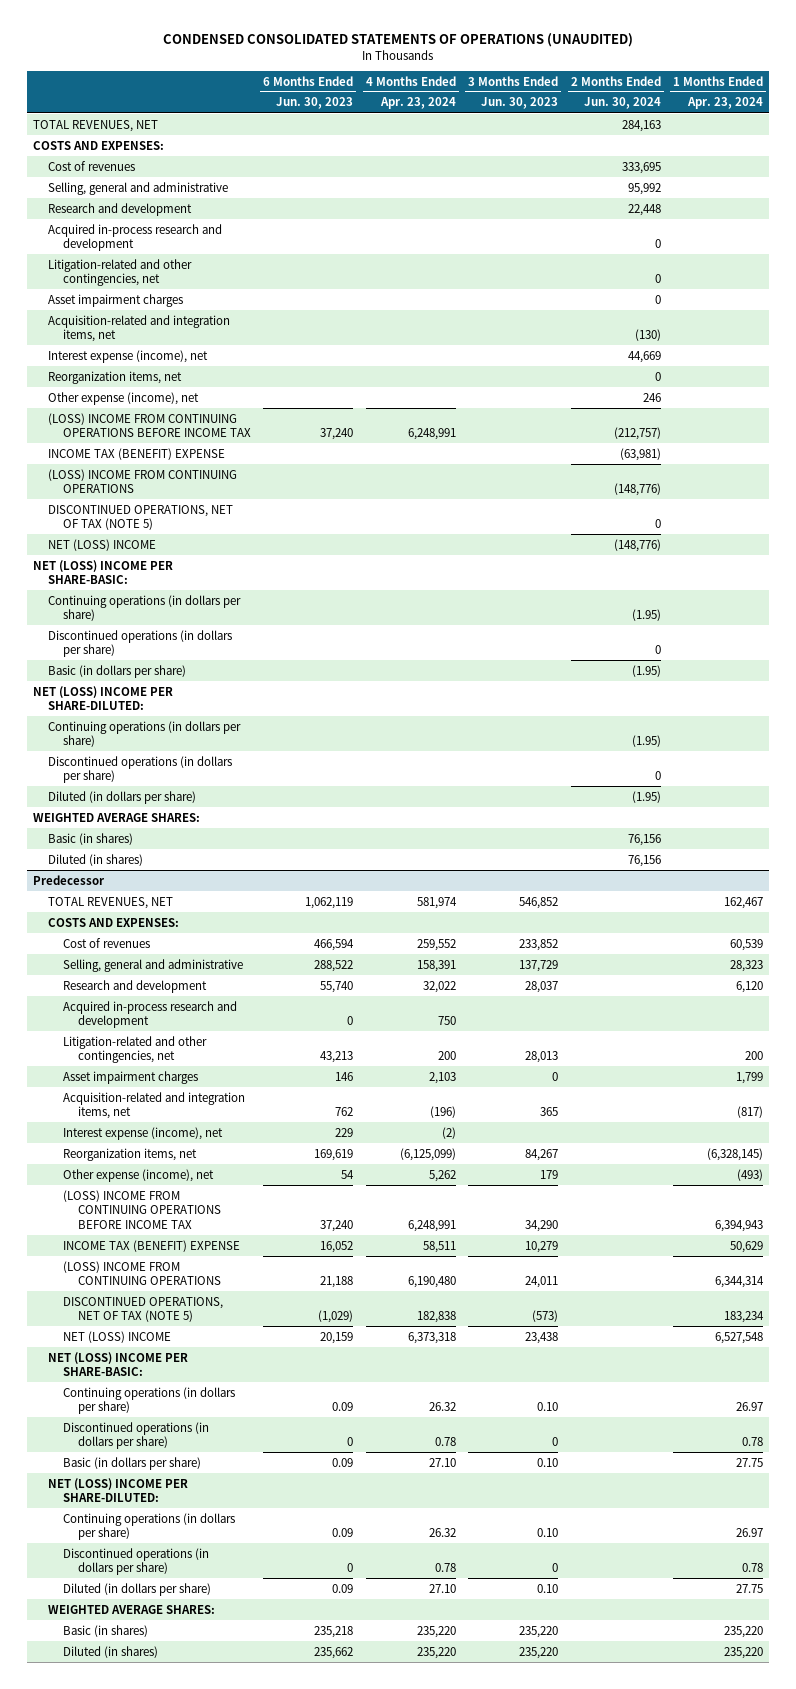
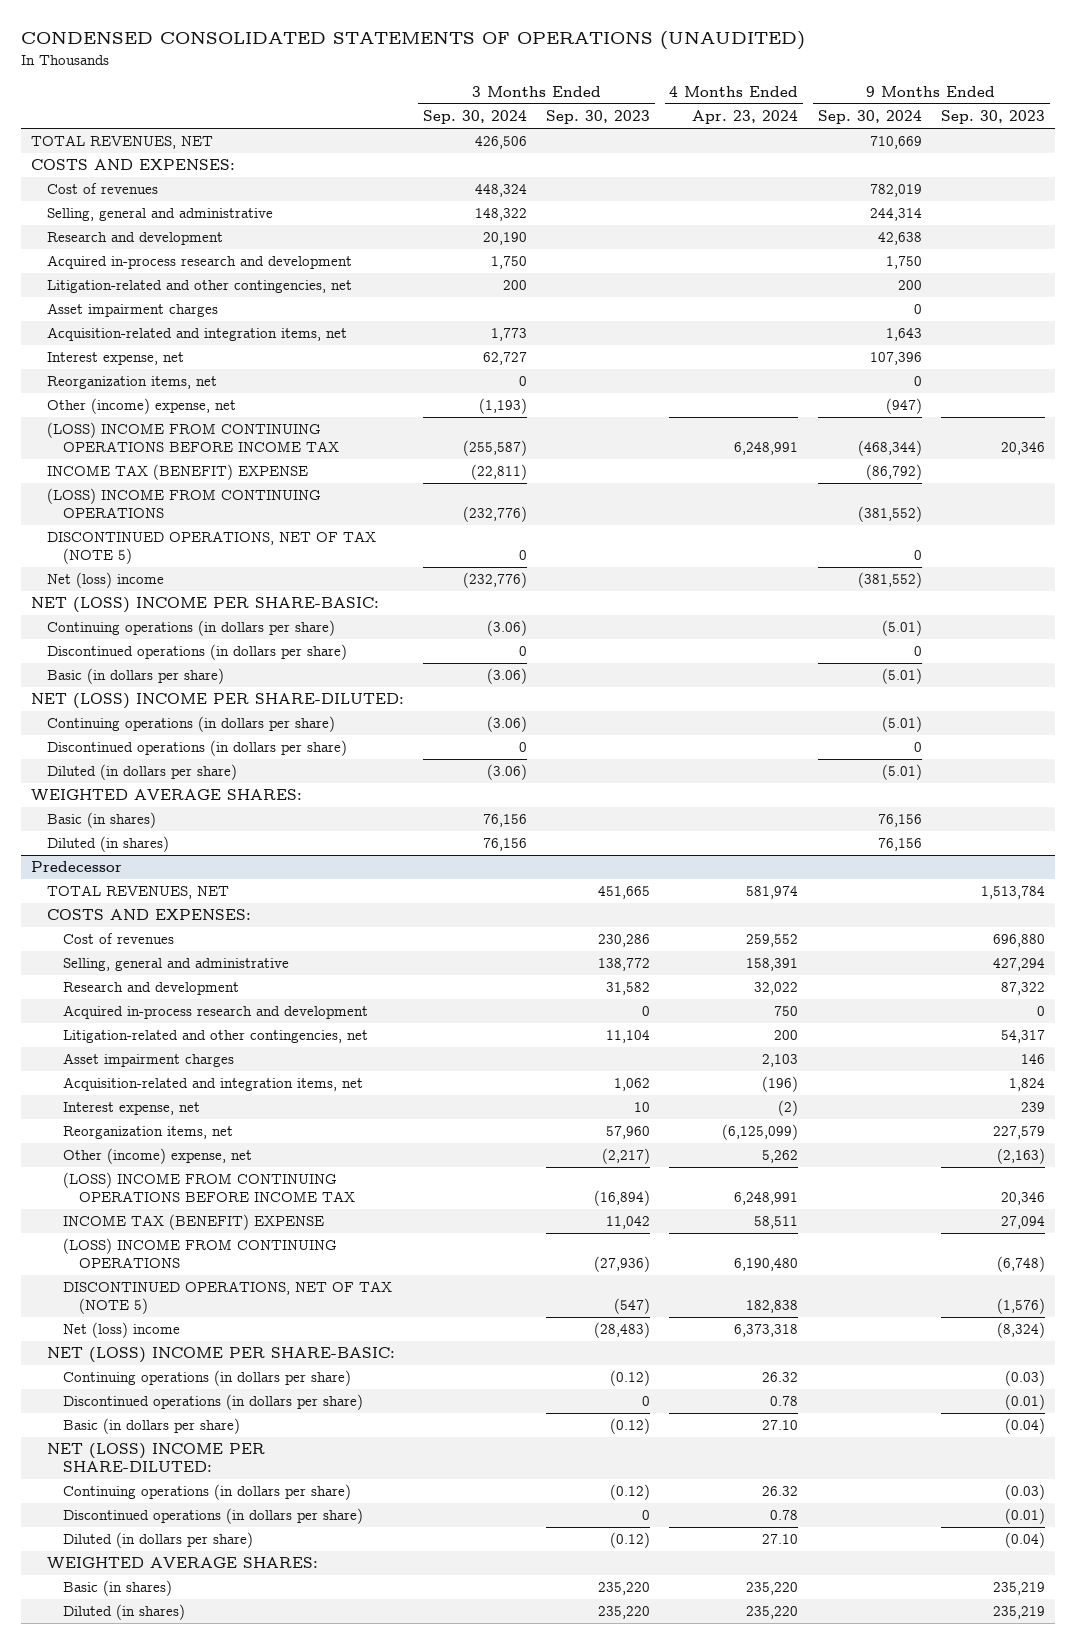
- | 6 Months Ended Jun. 30, 2023 | 4 Months Ended Apr. 23, 2024 | 3 Months Ended Jun. 30, 2023 | 2 Months Ended Jun. 30, 2024 | 1 Months Ended Apr. 23, 2024
+ | 3 Months Ended Sep. 30, 2024 | 3 Months Ended Sep. 30, 2023 | 4 Months Ended Apr. 23, 2024 | 9 Months Ended Sep. 30, 2024 | 9 Months Ended Sep. 30, 2023
- Interest expense (income), net | | | | 44,669 |
+ Interest expense, net | 62,727 | | | 107,396 |
- Other expense (income), net | | | | 246 |
+ Other (income) expense, net | (1,193) | | | (947) |
- NET (LOSS) INCOME | | | | (148,776) |
+ Net (loss) income | (232,776) | | | (381,552) |
@ Predecessor
- Interest expense (income), net | 229 | (2) | | |
+ Interest expense, net | | 10 | (2) | | 239
- Other expense (income), net | 54 | 5,262 | 179 | | (493)
+ Other (income) expense, net | | (2,217) | 5,262 | | (2,163)
- NET (LOSS) INCOME | 20,159 | 6,373,318 | 23,438 | | 6,527,548
+ Net (loss) income | | (28,483) | 6,373,318 | | (8,324)

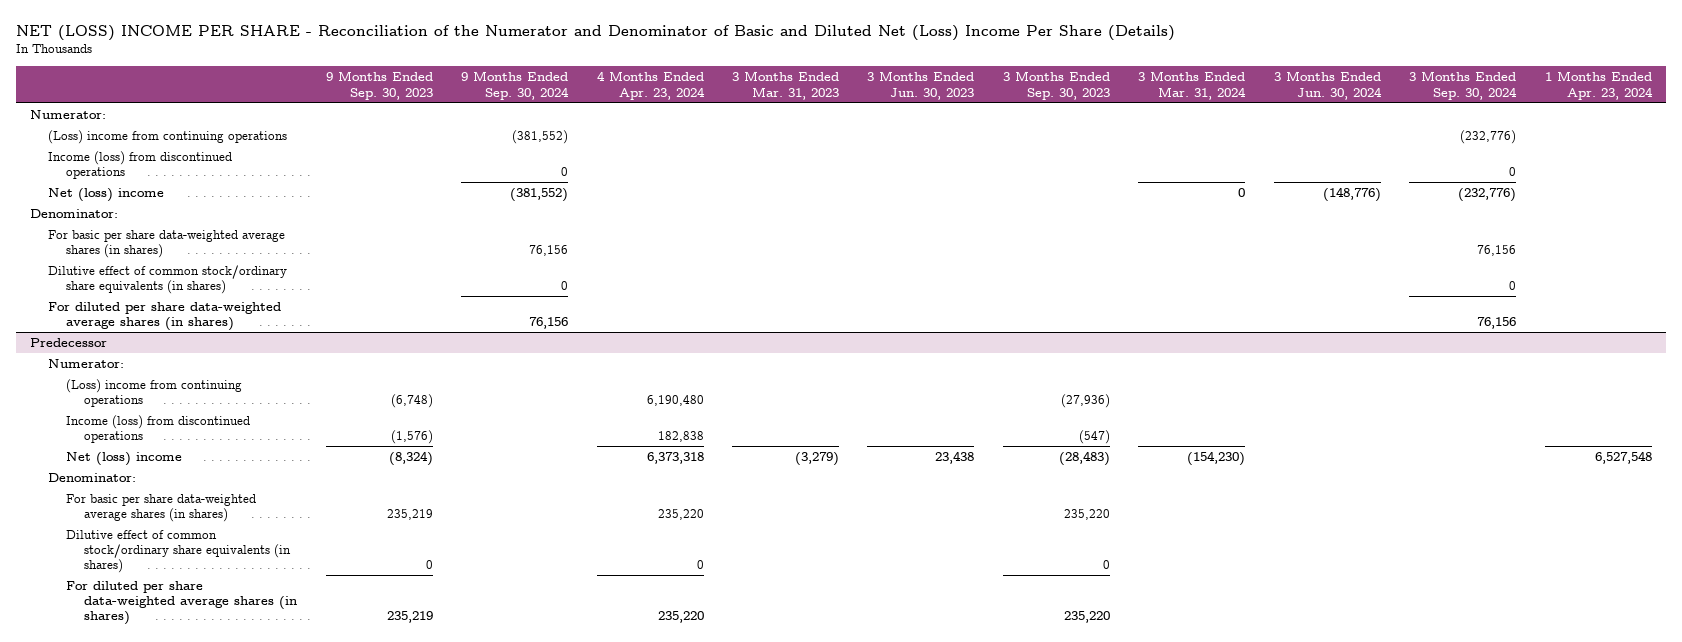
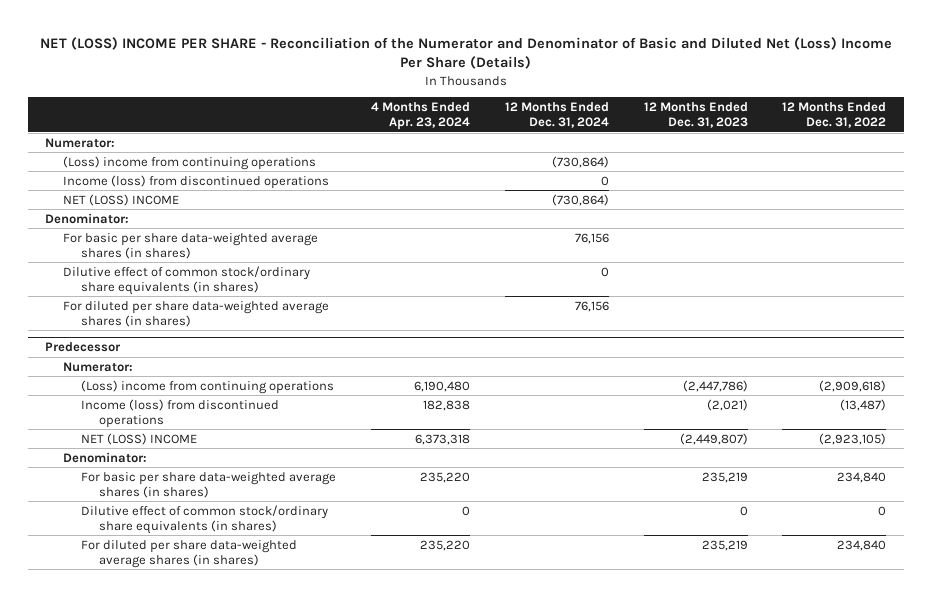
- | 9 Months Ended Sep. 30, 2023 | 9 Months Ended Sep. 30, 2024 | 4 Months Ended Apr. 23, 2024 | 3 Months Ended Mar. 31, 2023 | 3 Months Ended Jun. 30, 2023 | 3 Months Ended Sep. 30, 2023 | 3 Months Ended Mar. 31, 2024 | 3 Months Ended Jun. 30, 2024 | 3 Months Ended Sep. 30, 2024 | 1 Months Ended Apr. 23, 2024
+ | 4 Months Ended Apr. 23, 2024 | 12 Months Ended Dec. 31, 2024 | 12 Months Ended Dec. 31, 2023 | 12 Months Ended Dec. 31, 2022
- Net (loss) income | | (381,552) | | | | | 0 | (148,776) | (232,776) |
+ NET (LOSS) INCOME | | (730,864) | |
@ Predecessor
- Net (loss) income | (8,324) | | 6,373,318 | (3,279) | 23,438 | (28,483) | (154,230) | | | 6,527,548
+ NET (LOSS) INCOME | 6,373,318 | | (2,449,807) | (2,923,105)

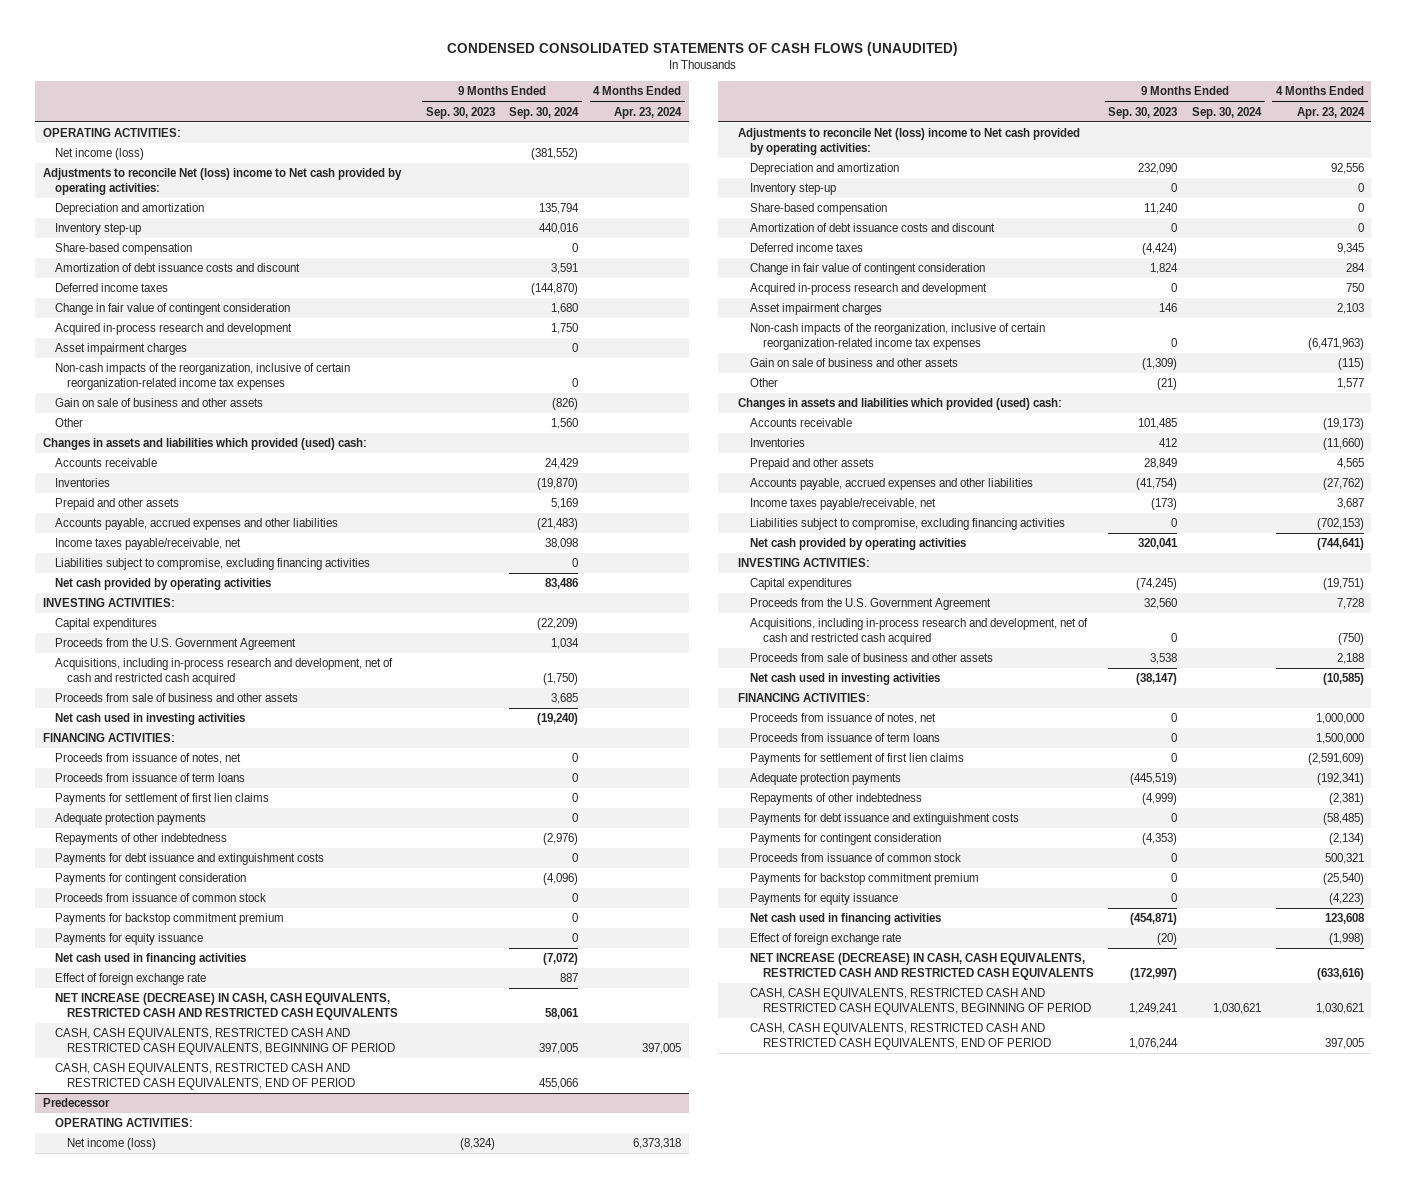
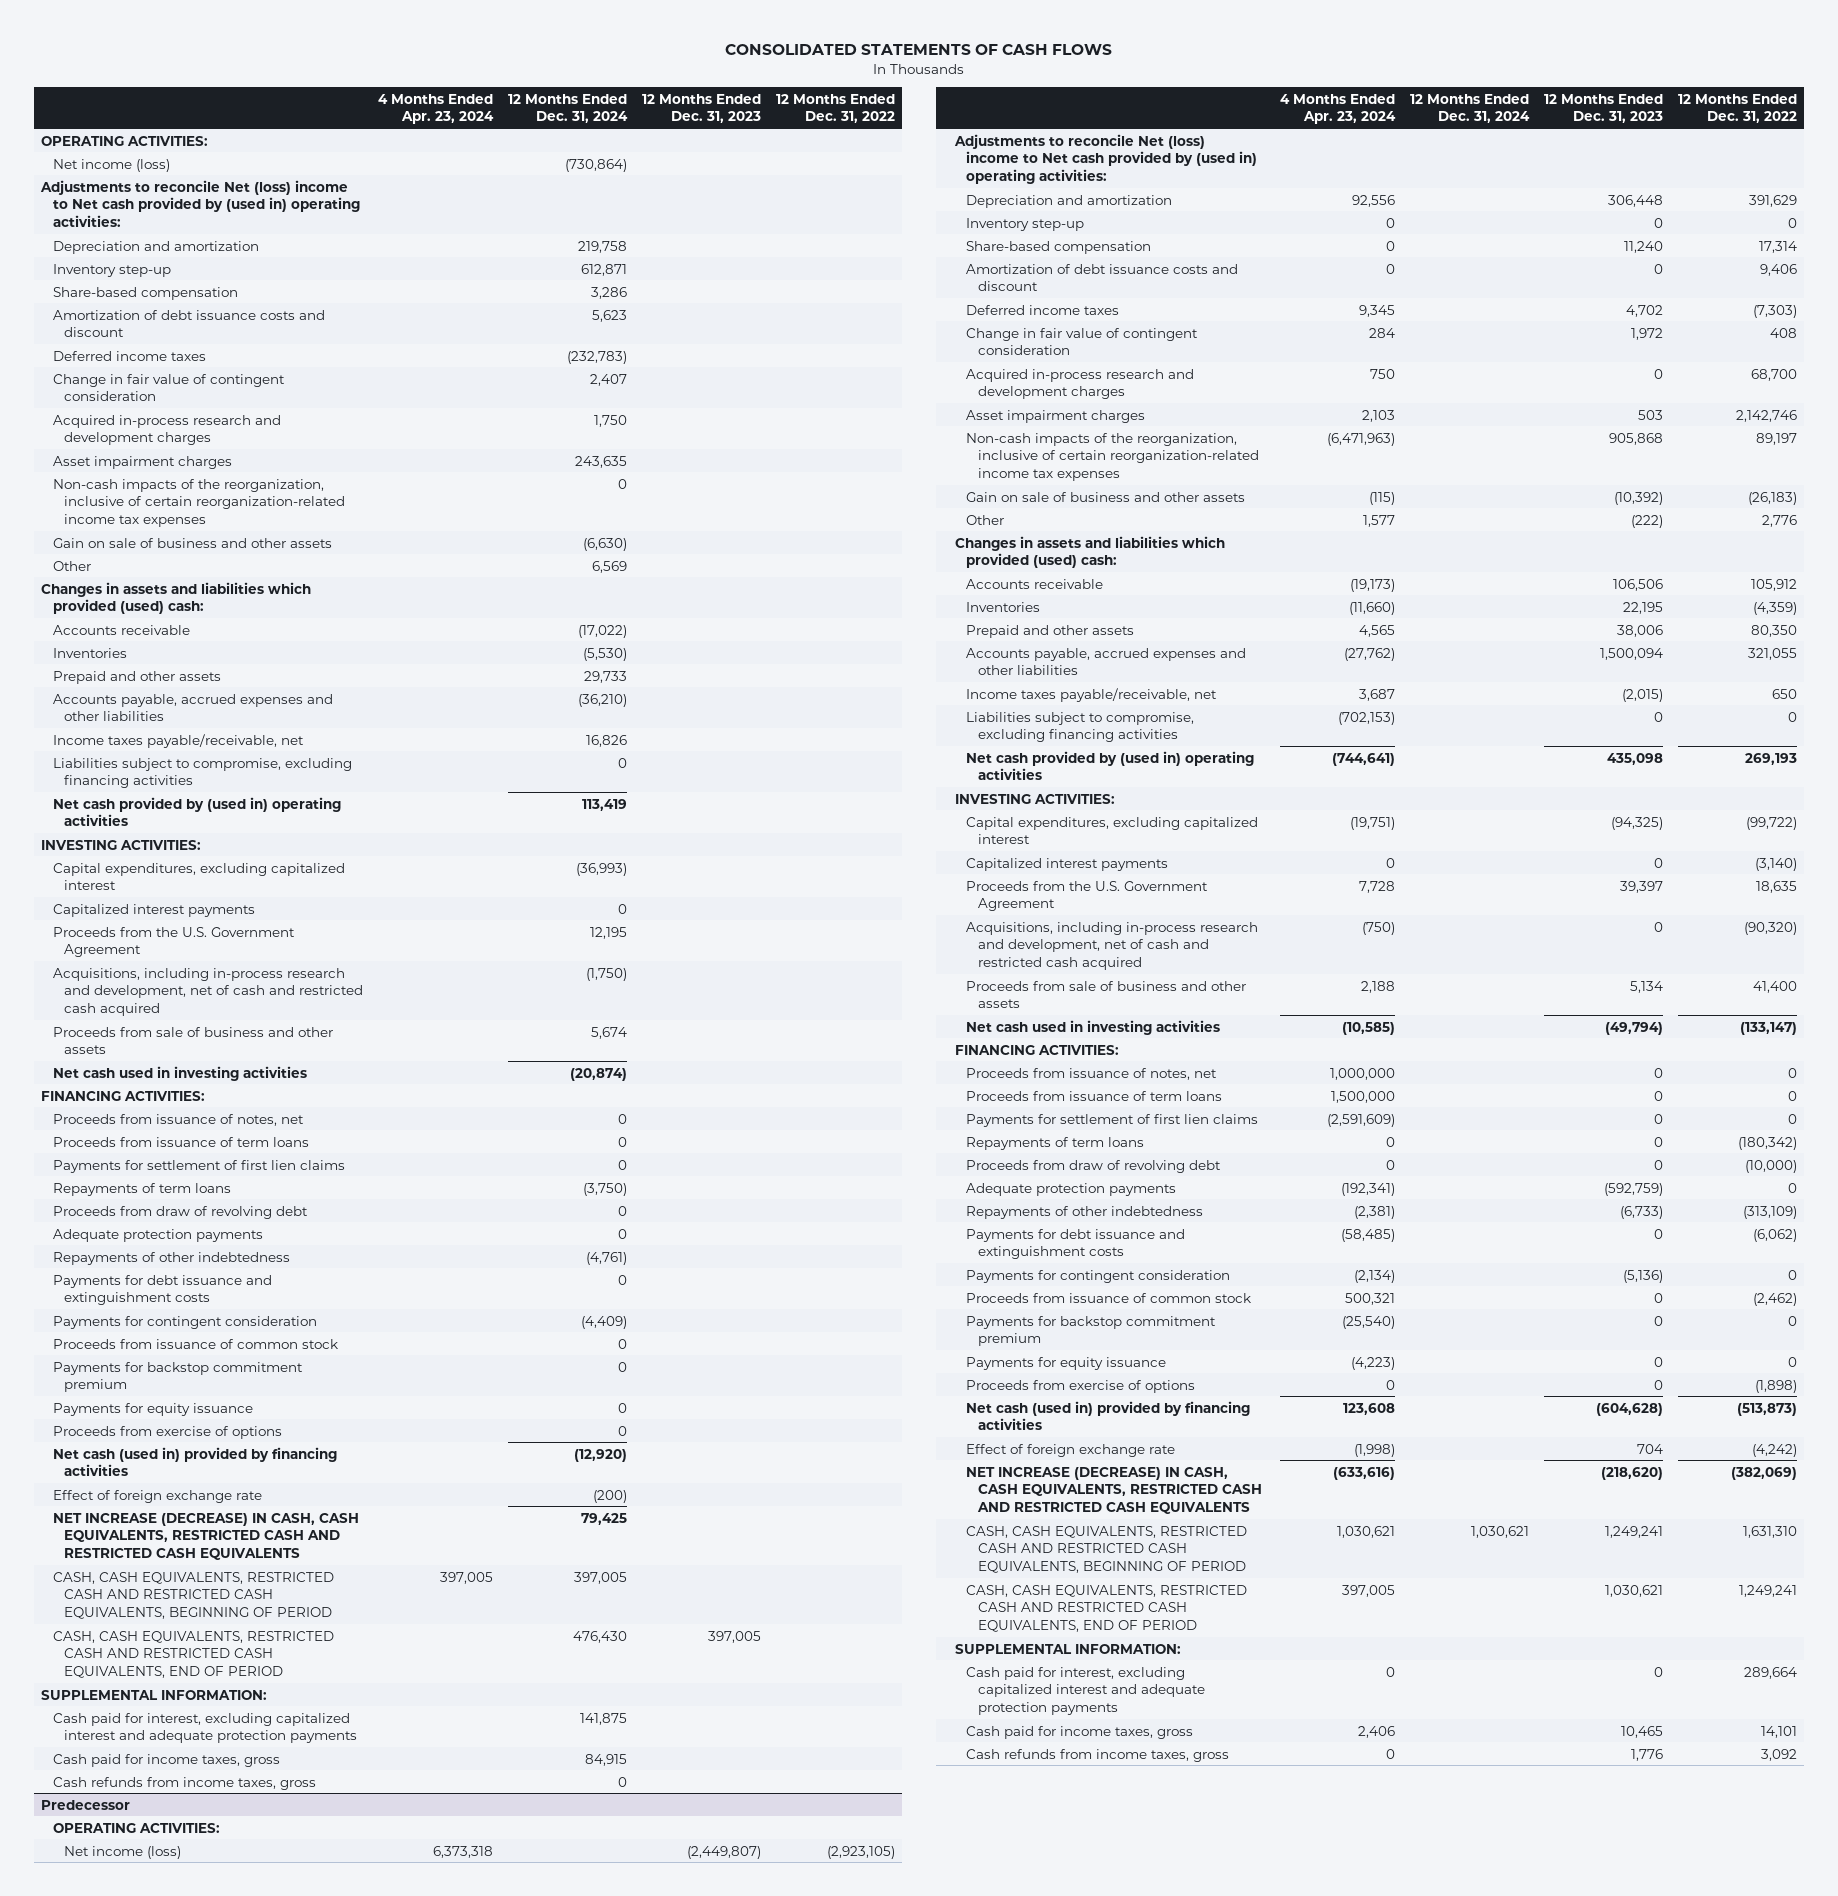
- CONDENSED CONSOLIDATED STATEMENTS OF CASH FLOWS (UNAUDITED)
+ CONSOLIDATED STATEMENTS OF CASH FLOWS
- | 9 Months Ended Sep. 30, 2023 | 9 Months Ended Sep. 30, 2024 | 4 Months Ended Apr. 23, 2024
+ | 4 Months Ended Apr. 23, 2024 | 12 Months Ended Dec. 31, 2024 | 12 Months Ended Dec. 31, 2023 | 12 Months Ended Dec. 31, 2022
- Adjustments to reconcile Net (loss) income to Net cash provided by operating activities:
+ Adjustments to reconcile Net (loss) income to Net cash provided by (used in) operating activities:
- Acquired in-process research and development | | 1,750 |
+ Acquired in-process research and development charges | | 1,750 | |
- Net cash provided by operating activities | | 83,486 |
+ Net cash provided by (used in) operating activities | | 113,419 | |
- Capital expenditures | | (22,209) |
+ Capital expenditures, excluding capitalized interest | | (36,993) | |
+ Capitalized interest payments | | 0 | |
+ Repayments of term loans | | (3,750) | |
+ Proceeds from draw of revolving debt | | 0 | |
- Net cash used in financing activities | | (7,072) |
+ Proceeds from exercise of options | | 0 | |
+ Net cash (used in) provided by financing activities | | (12,920) | |
+ SUPPLEMENTAL INFORMATION:
+ Cash paid for interest, excluding capitalized interest and adequate protection payments | | 141,875 | |
+ Cash paid for income taxes, gross | | 84,915 | |
+ Cash refunds from income taxes, gross | | 0 | |
@ Predecessor
- Adjustments to reconcile Net (loss) income to Net cash provided by operating activities:
+ Adjustments to reconcile Net (loss) income to Net cash provided by (used in) operating activities:
- Acquired in-process research and development | 0 | | 750
+ Acquired in-process research and development charges | 750 | | 0 | 68,700
- Net cash provided by operating activities | 320,041 | | (744,641)
+ Net cash provided by (used in) operating activities | (744,641) | | 435,098 | 269,193
- Capital expenditures | (74,245) | | (19,751)
+ Capital expenditures, excluding capitalized interest | (19,751) | | (94,325) | (99,722)
+ Capitalized interest payments | 0 | | 0 | (3,140)
+ Repayments of term loans | 0 | | 0 | (180,342)
+ Proceeds from draw of revolving debt | 0 | | 0 | (10,000)
- Net cash used in financing activities | (454,871) | | 123,608
+ Proceeds from exercise of options | 0 | | 0 | (1,898)
+ Net cash (used in) provided by financing activities | 123,608 | | (604,628) | (513,873)
+ SUPPLEMENTAL INFORMATION:
+ Cash paid for interest, excluding capitalized interest and adequate protection payments | 0 | | 0 | 289,664
+ Cash paid for income taxes, gross | 2,406 | | 10,465 | 14,101
+ Cash refunds from income taxes, gross | 0 | | 1,776 | 3,092

